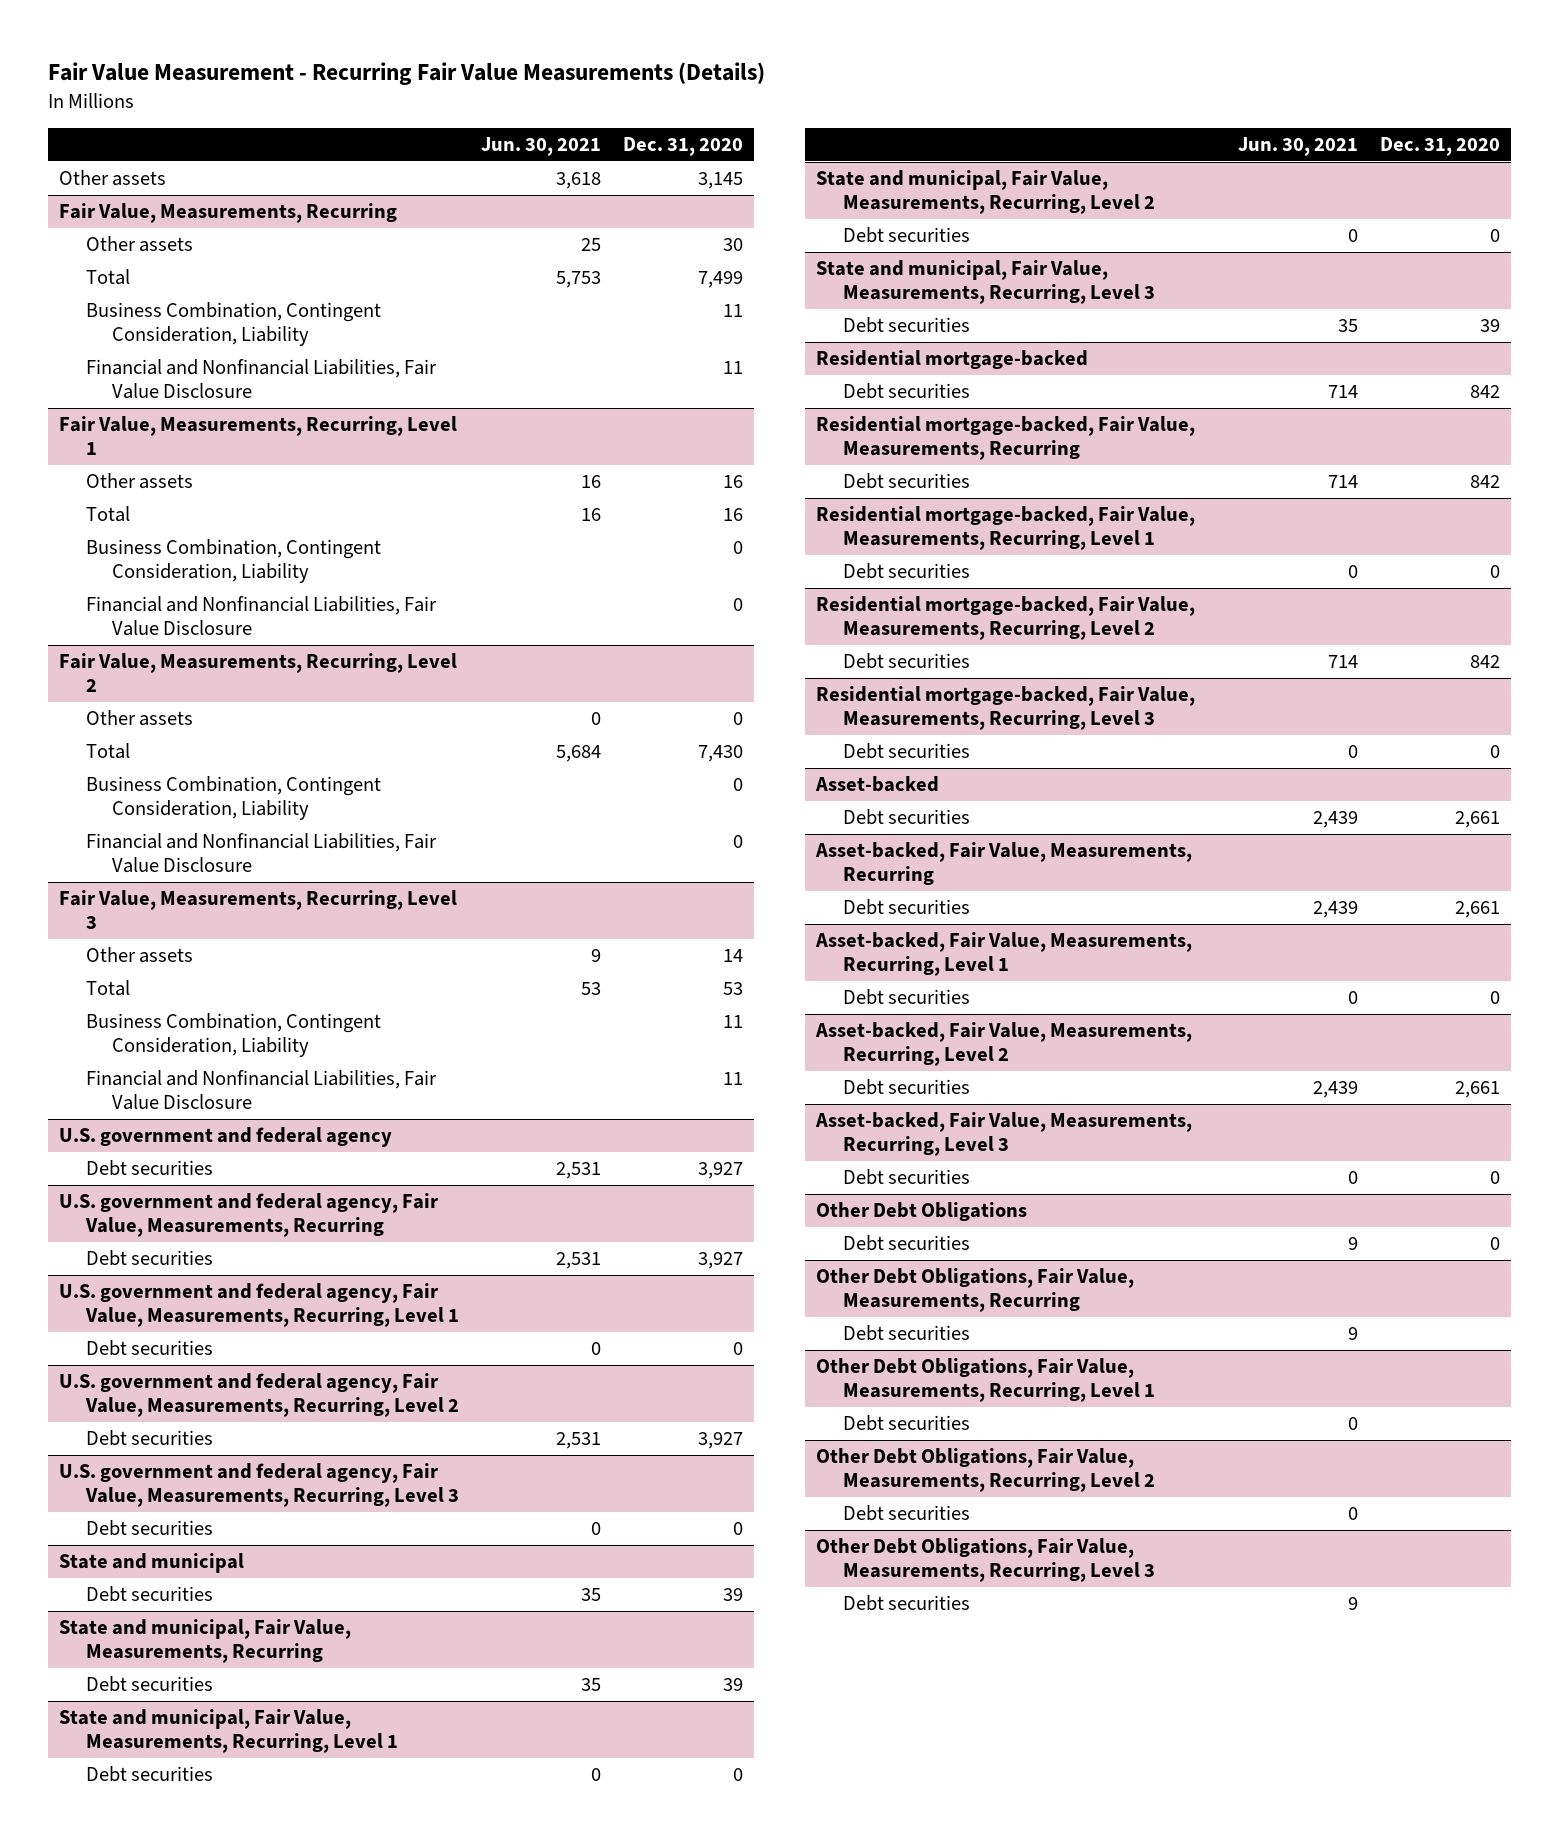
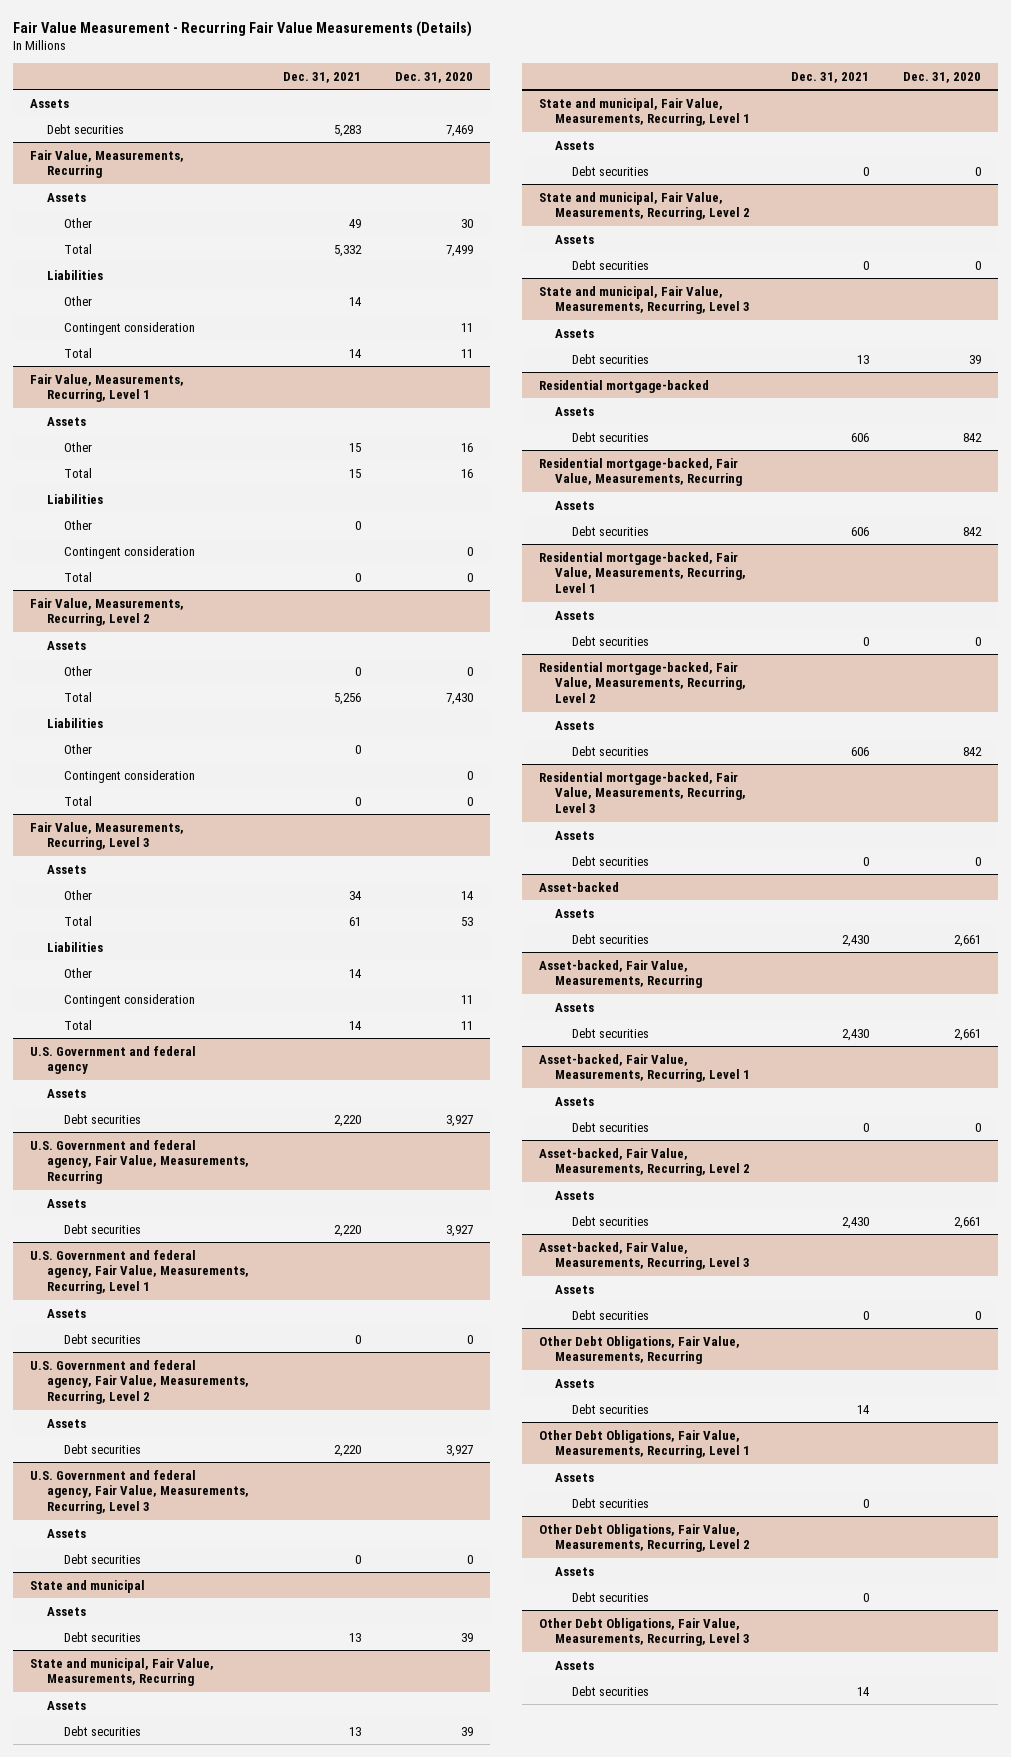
- | Jun. 30, 2021 | Dec. 31, 2020
+ | Dec. 31, 2021 | Dec. 31, 2020
- Other assets | 3,618 | 3,145
+ Assets
+ Debt securities | 5,283 | 7,469
@ Fair Value, Measurements, Recurring
- Other assets | 25 | 30
+ Assets
+ Other | 49 | 30
- Business Combination, Contingent Consideration, Liability | | 11
- Financial and Nonfinancial Liabilities, Fair Value Disclosure | | 11
+ Liabilities
+ Other | 14 |
+ Contingent consideration | | 11
+ Total | 14 | 11
@ Fair Value, Measurements, Recurring, Level 1
- Other assets | 16 | 16
+ Assets
+ Other | 15 | 16
- Business Combination, Contingent Consideration, Liability | | 0
- Financial and Nonfinancial Liabilities, Fair Value Disclosure | | 0
+ Liabilities
+ Other | 0 |
+ Contingent consideration | | 0
+ Total | 0 | 0
@ Fair Value, Measurements, Recurring, Level 2
- Other assets | 0 | 0
+ Assets
+ Other | 0 | 0
- Business Combination, Contingent Consideration, Liability | | 0
- Financial and Nonfinancial Liabilities, Fair Value Disclosure | | 0
+ Liabilities
+ Other | 0 |
+ Contingent consideration | | 0
+ Total | 0 | 0
@ Fair Value, Measurements, Recurring, Level 3
- Other assets | 9 | 14
+ Assets
+ Other | 34 | 14
- Business Combination, Contingent Consideration, Liability | | 11
- Financial and Nonfinancial Liabilities, Fair Value Disclosure | | 11
- U.S. government and federal agency
@ Fair Value, Measurements, Recurring, Level 3
+ Liabilities
+ Other | 14 |
+ Contingent consideration | | 11
+ Total | 14 | 11
+ U.S. Government and federal agency
+ Assets
- U.S. government and federal agency, Fair Value, Measurements, Recurring
+ U.S. Government and federal agency, Fair Value, Measurements, Recurring
+ Assets
- U.S. government and federal agency, Fair Value, Measurements, Recurring, Level 1
+ U.S. Government and federal agency, Fair Value, Measurements, Recurring, Level 1
+ Assets
- U.S. government and federal agency, Fair Value, Measurements, Recurring, Level 2
+ U.S. Government and federal agency, Fair Value, Measurements, Recurring, Level 2
+ Assets
- U.S. government and federal agency, Fair Value, Measurements, Recurring, Level 3
+ U.S. Government and federal agency, Fair Value, Measurements, Recurring, Level 3
+ Assets
@ State and municipal
+ Assets
@ State and municipal, Fair Value, Measurements, Recurring
+ Assets
@ State and municipal, Fair Value, Measurements, Recurring, Level 1
+ Assets
@ State and municipal, Fair Value, Measurements, Recurring, Level 2
+ Assets
@ State and municipal, Fair Value, Measurements, Recurring, Level 3
+ Assets
@ Residential mortgage-backed
+ Assets
@ Residential mortgage-backed, Fair Value, Measurements, Recurring
+ Assets
@ Residential mortgage-backed, Fair Value, Measurements, Recurring, Level 1
+ Assets
@ Residential mortgage-backed, Fair Value, Measurements, Recurring, Level 2
+ Assets
@ Residential mortgage-backed, Fair Value, Measurements, Recurring, Level 3
+ Assets
@ Asset-backed
+ Assets
@ Asset-backed, Fair Value, Measurements, Recurring
+ Assets
@ Asset-backed, Fair Value, Measurements, Recurring, Level 1
+ Assets
@ Asset-backed, Fair Value, Measurements, Recurring, Level 2
+ Assets
@ Asset-backed, Fair Value, Measurements, Recurring, Level 3
- Debt securities | 0 | 0
- Other Debt Obligations
@ Asset-backed, Fair Value, Measurements, Recurring, Level 3
+ Assets
@ Other Debt Obligations, Fair Value, Measurements, Recurring
+ Assets
@ Other Debt Obligations, Fair Value, Measurements, Recurring, Level 1
+ Assets
@ Other Debt Obligations, Fair Value, Measurements, Recurring, Level 2
+ Assets
@ Other Debt Obligations, Fair Value, Measurements, Recurring, Level 3
+ Assets

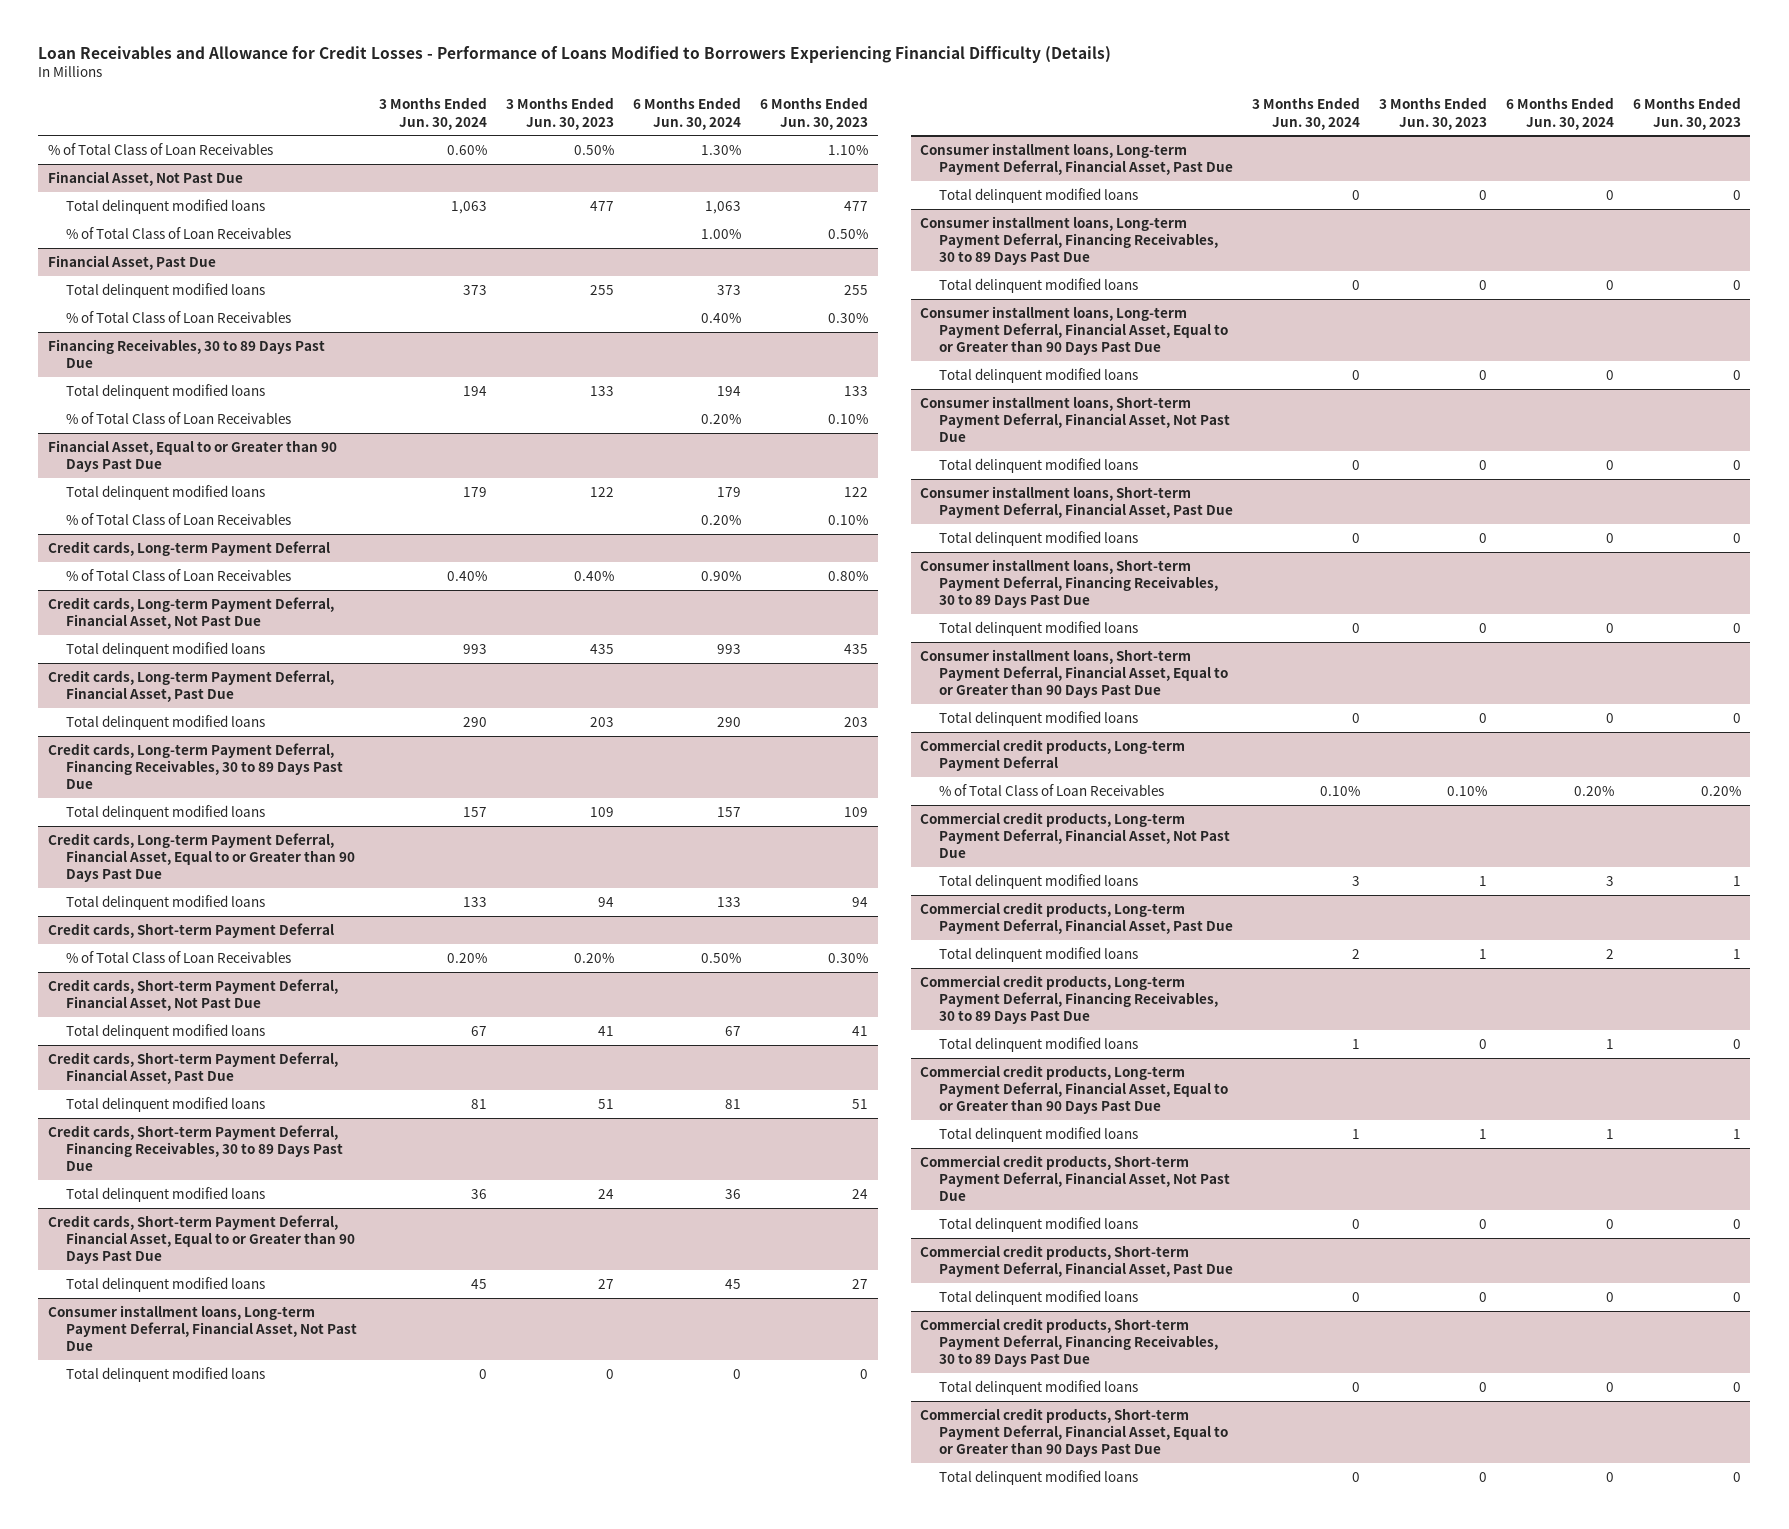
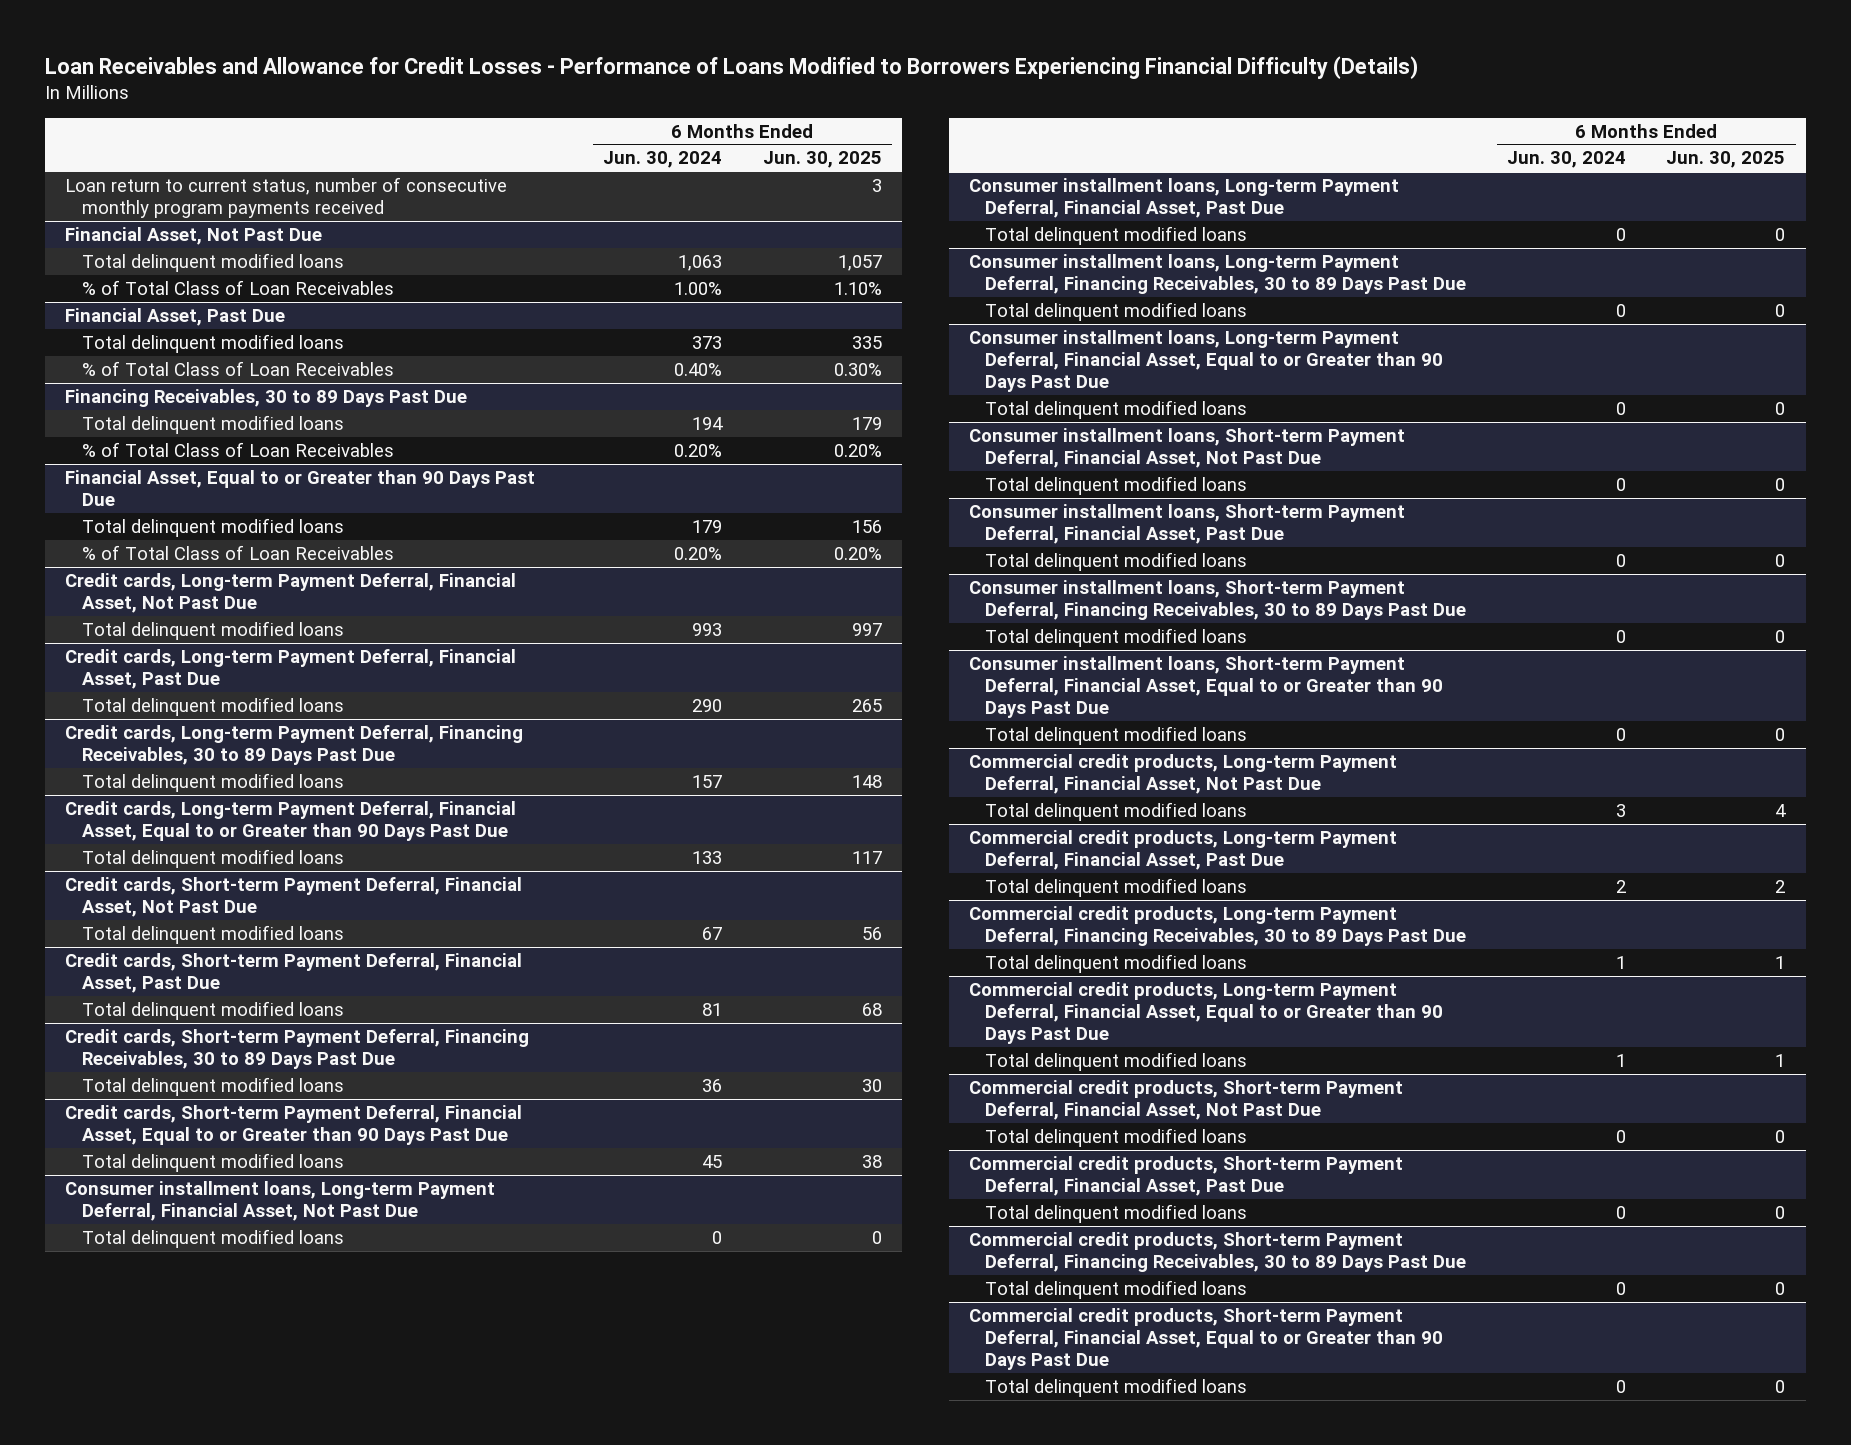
- | 3 Months Ended Jun. 30, 2024 | 3 Months Ended Jun. 30, 2023 | 6 Months Ended Jun. 30, 2024 | 6 Months Ended Jun. 30, 2023
+ | 6 Months Ended Jun. 30, 2024 | 6 Months Ended Jun. 30, 2025
- % of Total Class of Loan Receivables | 0.60% | 0.50% | 1.30% | 1.10%
+ Loan return to current status, number of consecutive monthly program payments received | | 3
- Credit cards, Long-term Payment Deferral
- % of Total Class of Loan Receivables | 0.40% | 0.40% | 0.90% | 0.80%
- Credit cards, Short-term Payment Deferral
- % of Total Class of Loan Receivables | 0.20% | 0.20% | 0.50% | 0.30%
- Commercial credit products, Long-term Payment Deferral
- % of Total Class of Loan Receivables | 0.10% | 0.10% | 0.20% | 0.20%

